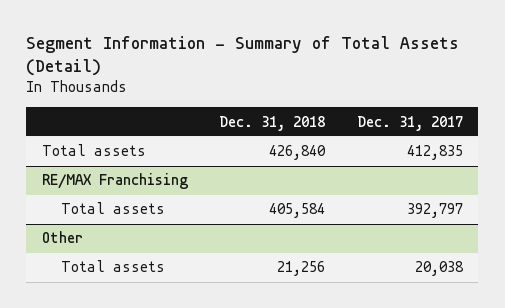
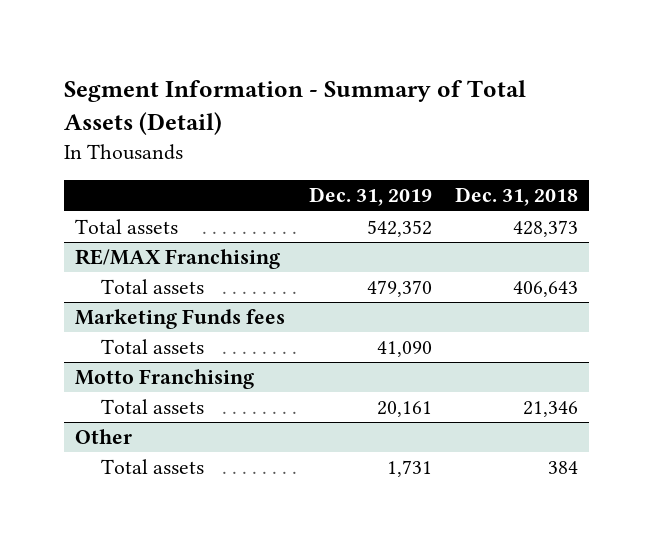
- | Dec. 31, 2018 | Dec. 31, 2017
+ | Dec. 31, 2019 | Dec. 31, 2018
- Total assets | 426,840 | 412,835
+ Total assets | 542,352 | 428,373
@ RE/MAX Franchising
- Total assets | 405,584 | 392,797
+ Total assets | 479,370 | 406,643
+ Marketing Funds fees
+ Total assets | 41,090 |
+ Motto Franchising
+ Total assets | 20,161 | 21,346
@ Other
- Total assets | 21,256 | 20,038
+ Total assets | 1,731 | 384

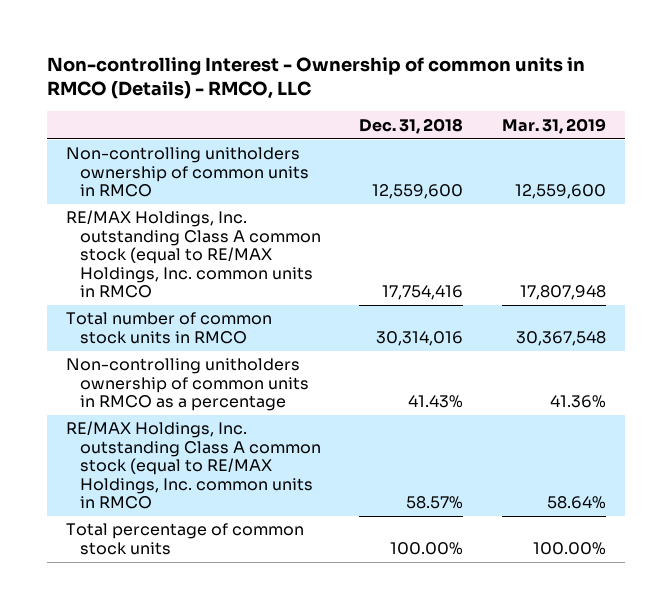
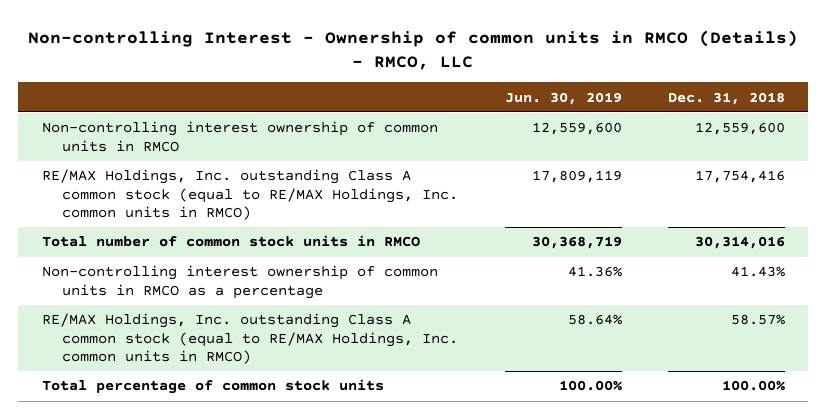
- | Dec. 31, 2018 | Mar. 31, 2019
+ | Jun. 30, 2019 | Dec. 31, 2018
- Non-controlling unitholders ownership of common units in RMCO | 12,559,600 | 12,559,600
- RE/MAX Holdings, Inc. outstanding Class A common stock (equal to RE/MAX Holdings, Inc. common units in RMCO | 17,754,416 | 17,807,948
+ Non-controlling interest ownership of common units in RMCO | 12,559,600 | 12,559,600
+ RE/MAX Holdings, Inc. outstanding Class A common stock (equal to RE/MAX Holdings, Inc. common units in RMCO) | 17,809,119 | 17,754,416
- Non-controlling unitholders ownership of common units in RMCO as a percentage | 41.43% | 41.36%
- RE/MAX Holdings, Inc. outstanding Class A common stock (equal to RE/MAX Holdings, Inc. common units in RMCO | 58.57% | 58.64%
+ Non-controlling interest ownership of common units in RMCO as a percentage | 41.36% | 41.43%
+ RE/MAX Holdings, Inc. outstanding Class A common stock (equal to RE/MAX Holdings, Inc. common units in RMCO) | 58.64% | 58.57%

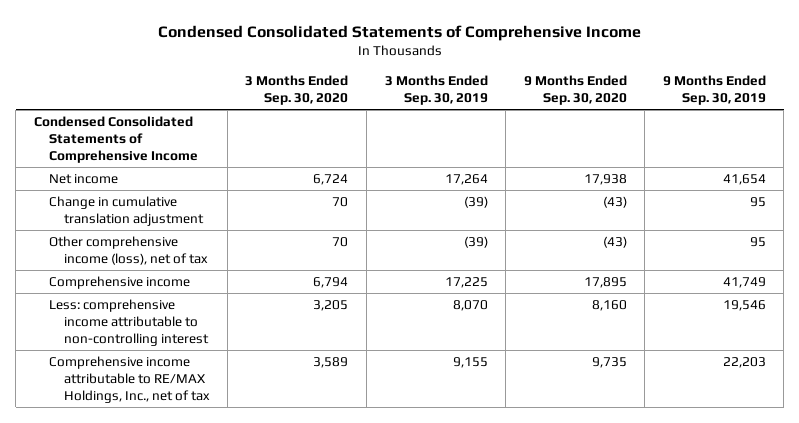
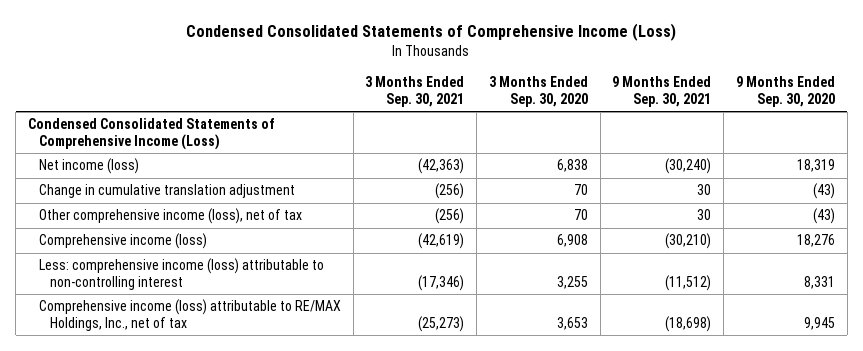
- Condensed Consolidated Statements of Comprehensive Income
+ Condensed Consolidated Statements of Comprehensive Income (Loss)
- | 3 Months Ended Sep. 30, 2020 | 3 Months Ended Sep. 30, 2019 | 9 Months Ended Sep. 30, 2020 | 9 Months Ended Sep. 30, 2019
+ | 3 Months Ended Sep. 30, 2021 | 3 Months Ended Sep. 30, 2020 | 9 Months Ended Sep. 30, 2021 | 9 Months Ended Sep. 30, 2020
- Condensed Consolidated Statements of Comprehensive Income
- Net income | 6,724 | 17,264 | 17,938 | 41,654
+ Condensed Consolidated Statements of Comprehensive Income (Loss)
+ Net income (loss) | (42,363) | 6,838 | (30,240) | 18,319
- Comprehensive income | 6,794 | 17,225 | 17,895 | 41,749
- Less: comprehensive income attributable to non-controlling interest | 3,205 | 8,070 | 8,160 | 19,546
- Comprehensive income attributable to RE/MAX Holdings, Inc., net of tax | 3,589 | 9,155 | 9,735 | 22,203
+ Comprehensive income (loss) | (42,619) | 6,908 | (30,210) | 18,276
+ Less: comprehensive income (loss) attributable to non-controlling interest | (17,346) | 3,255 | (11,512) | 8,331
+ Comprehensive income (loss) attributable to RE/MAX Holdings, Inc., net of tax | (25,273) | 3,653 | (18,698) | 9,945

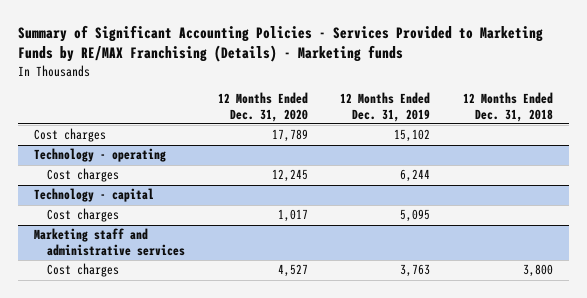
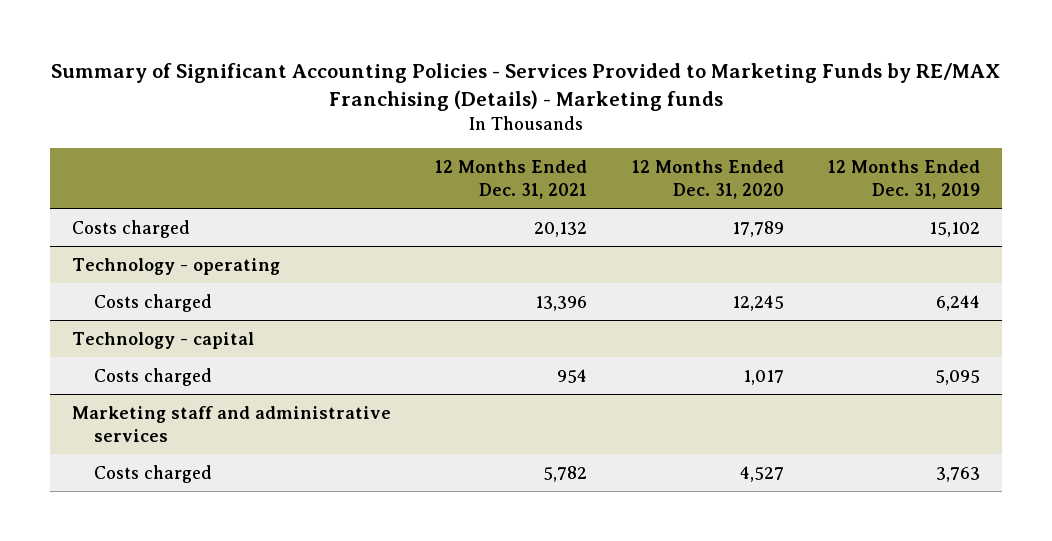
- | 12 Months Ended Dec. 31, 2020 | 12 Months Ended Dec. 31, 2019 | 12 Months Ended Dec. 31, 2018
+ | 12 Months Ended Dec. 31, 2021 | 12 Months Ended Dec. 31, 2020 | 12 Months Ended Dec. 31, 2019
- Cost charges | 17,789 | 15,102 |
+ Costs charged | 20,132 | 17,789 | 15,102
@ Technology - operating
- Cost charges | 12,245 | 6,244 |
+ Costs charged | 13,396 | 12,245 | 6,244
@ Technology - capital
- Cost charges | 1,017 | 5,095 |
+ Costs charged | 954 | 1,017 | 5,095
@ Marketing staff and administrative services
- Cost charges | 4,527 | 3,763 | 3,800
+ Costs charged | 5,782 | 4,527 | 3,763

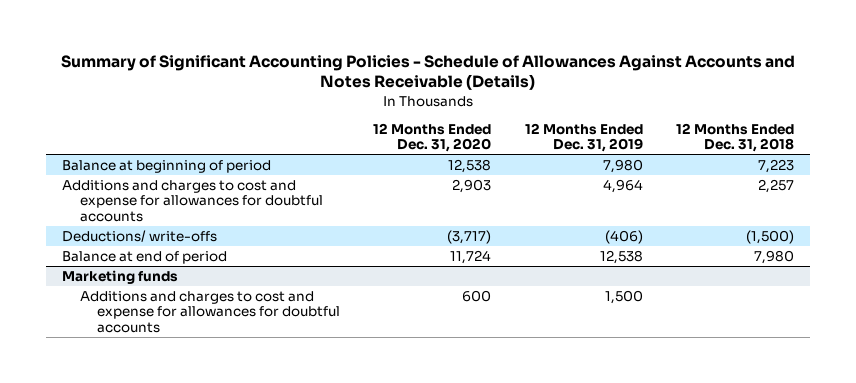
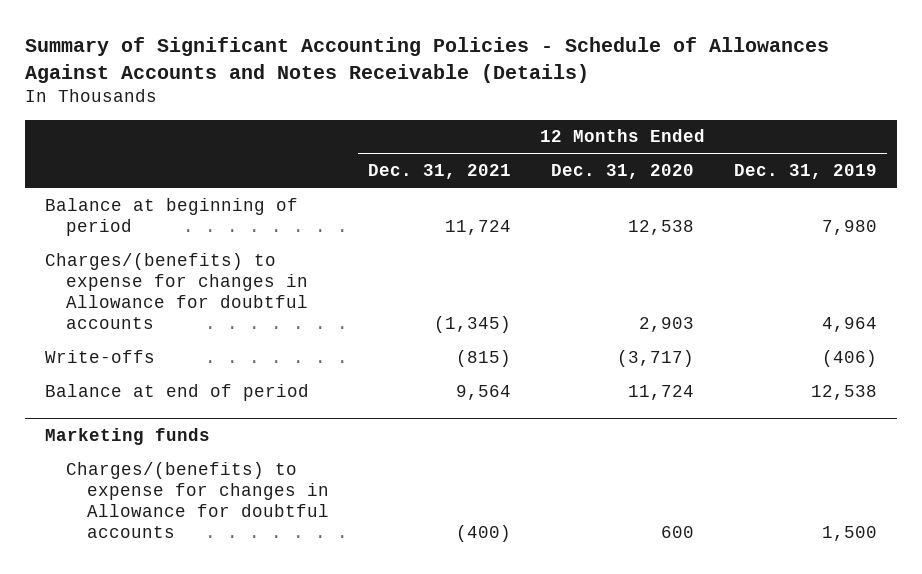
- | 12 Months Ended Dec. 31, 2020 | 12 Months Ended Dec. 31, 2019 | 12 Months Ended Dec. 31, 2018
+ | 12 Months Ended Dec. 31, 2021 | 12 Months Ended Dec. 31, 2020 | 12 Months Ended Dec. 31, 2019
- Additions and charges to cost and expense for allowances for doubtful accounts | 2,903 | 4,964 | 2,257
- Deductions/ write-offs | (3,717) | (406) | (1,500)
+ Charges/(benefits) to expense for changes in Allowance for doubtful accounts | (1,345) | 2,903 | 4,964
+ Write-offs | (815) | (3,717) | (406)
@ Marketing funds
- Additions and charges to cost and expense for allowances for doubtful accounts | 600 | 1,500 |
+ Charges/(benefits) to expense for changes in Allowance for doubtful accounts | (400) | 600 | 1,500

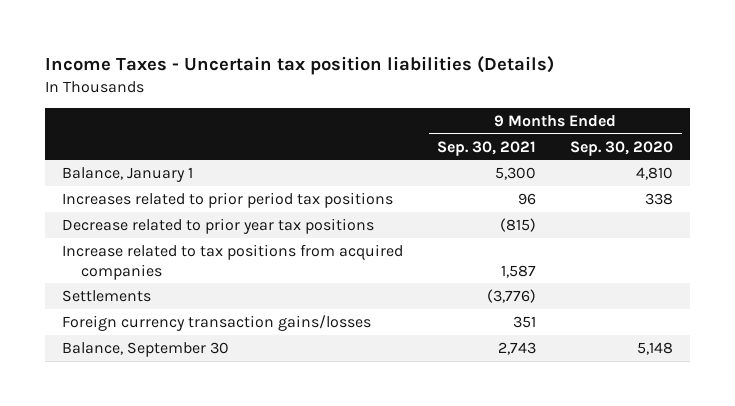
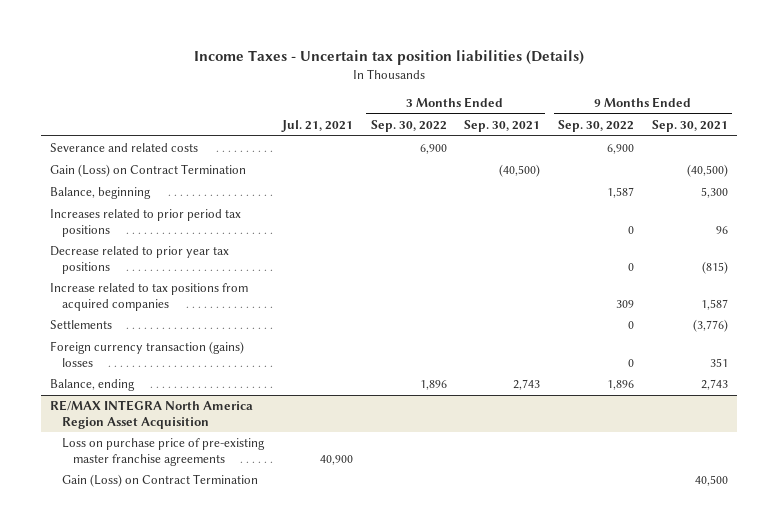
- | 9 Months Ended Sep. 30, 2021 | 9 Months Ended Sep. 30, 2020
+ | Jul. 21, 2021 | 3 Months Ended Sep. 30, 2022 | 3 Months Ended Sep. 30, 2021 | 9 Months Ended Sep. 30, 2022 | 9 Months Ended Sep. 30, 2021
- Balance, January 1 | 5,300 | 4,810
+ Severance and related costs | | 6,900 | | 6,900 |
+ Gain (Loss) on Contract Termination | | | (40,500) | | (40,500)
+ Balance, beginning | | | | 1,587 | 5,300
- Foreign currency transaction gains/losses | 351 |
- Balance, September 30 | 2,743 | 5,148
+ Foreign currency transaction (gains) losses | | | | 0 | 351
+ Balance, ending | | 1,896 | 2,743 | 1,896 | 2,743
+ RE/MAX INTEGRA North America Region Asset Acquisition
+ Loss on purchase price of pre-existing master franchise agreements | 40,900 | | | |
+ Gain (Loss) on Contract Termination | | | | | 40,500

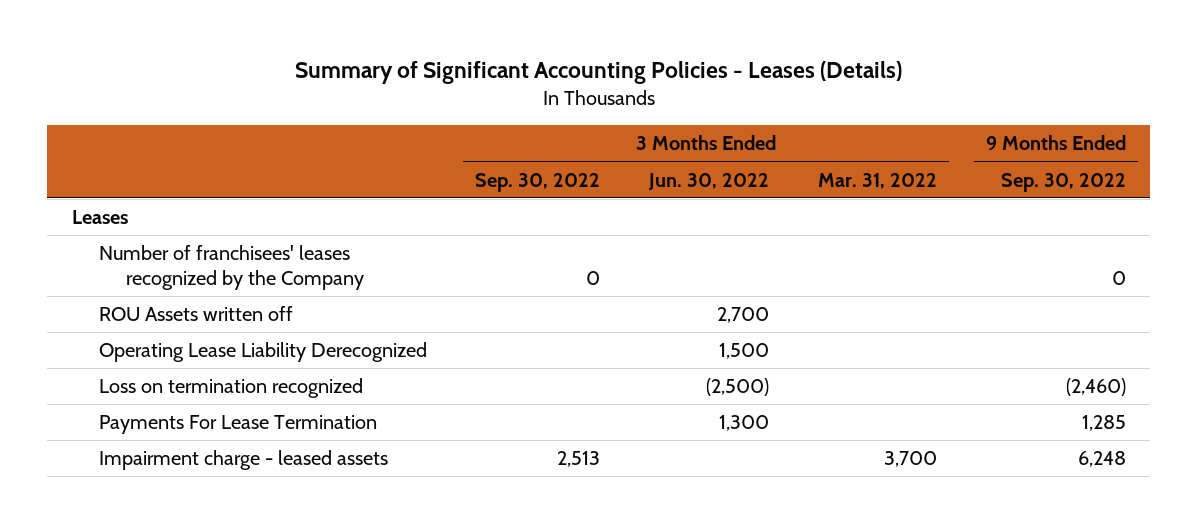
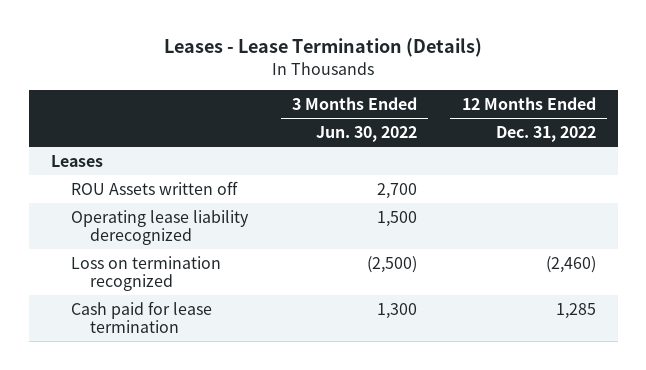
- Summary of Significant Accounting Policies - Leases (Details)
+ Leases - Lease Termination (Details)
- | 3 Months Ended Sep. 30, 2022 | 3 Months Ended Jun. 30, 2022 | 3 Months Ended Mar. 31, 2022 | 9 Months Ended Sep. 30, 2022
+ | 3 Months Ended Jun. 30, 2022 | 12 Months Ended Dec. 31, 2022
- Number of franchisees' leases recognized by the Company | 0 | | | 0
- Operating Lease Liability Derecognized | | 1,500 | |
+ Operating lease liability derecognized | 1,500 |
- Payments For Lease Termination | | 1,300 | | 1,285
- Impairment charge - leased assets | 2,513 | | 3,700 | 6,248
+ Cash paid for lease termination | 1,300 | 1,285

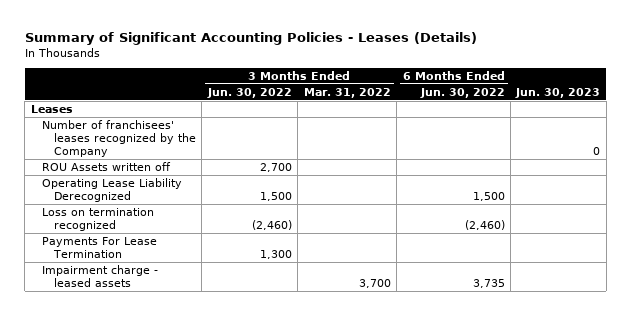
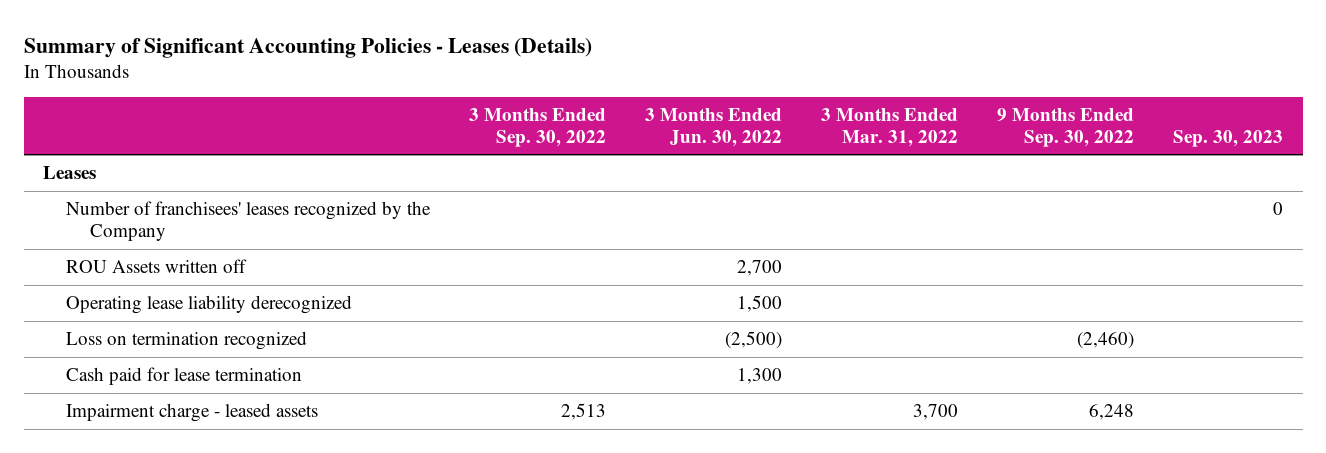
- | 3 Months Ended Jun. 30, 2022 | 3 Months Ended Mar. 31, 2022 | 6 Months Ended Jun. 30, 2022 | Jun. 30, 2023
+ | 3 Months Ended Sep. 30, 2022 | 3 Months Ended Jun. 30, 2022 | 3 Months Ended Mar. 31, 2022 | 9 Months Ended Sep. 30, 2022 | Sep. 30, 2023
- Operating Lease Liability Derecognized | 1,500 | | 1,500 |
- Loss on termination recognized | (2,460) | | (2,460) |
- Payments For Lease Termination | 1,300 | | |
+ Operating lease liability derecognized | | 1,500 | | |
+ Loss on termination recognized | | (2,500) | | (2,460) |
+ Cash paid for lease termination | | 1,300 | | |

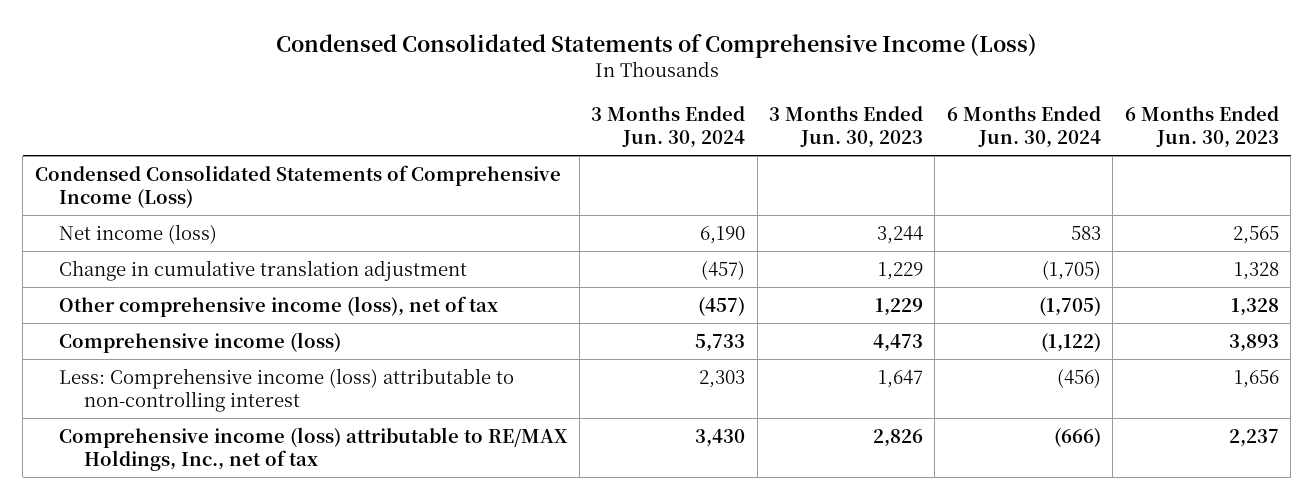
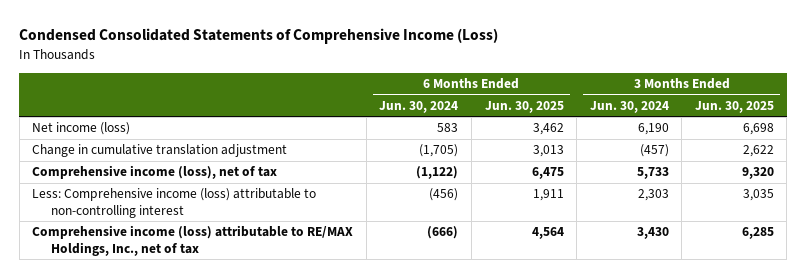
- | 3 Months Ended Jun. 30, 2024 | 3 Months Ended Jun. 30, 2023 | 6 Months Ended Jun. 30, 2024 | 6 Months Ended Jun. 30, 2023
+ | 6 Months Ended Jun. 30, 2024 | 6 Months Ended Jun. 30, 2025 | 3 Months Ended Jun. 30, 2024 | 3 Months Ended Jun. 30, 2025
- Condensed Consolidated Statements of Comprehensive Income (Loss)
- Other comprehensive income (loss), net of tax | (457) | 1,229 | (1,705) | 1,328
- Comprehensive income (loss) | 5,733 | 4,473 | (1,122) | 3,893
+ Comprehensive income (loss), net of tax | (1,122) | 6,475 | 5,733 | 9,320

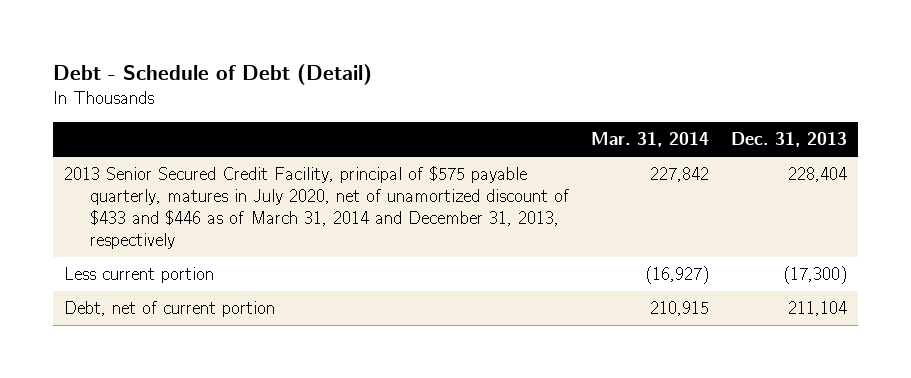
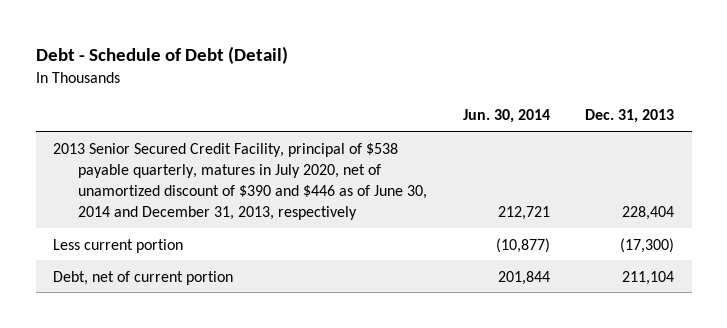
- | Mar. 31, 2014 | Dec. 31, 2013
+ | Jun. 30, 2014 | Dec. 31, 2013
- 2013 Senior Secured Credit Facility, principal of $575 payable quarterly, matures in July 2020, net of unamortized discount of $433 and $446 as of March 31, 2014 and December 31, 2013, respectively | 227,842 | 228,404
+ 2013 Senior Secured Credit Facility, principal of $538 payable quarterly, matures in July 2020, net of unamortized discount of $390 and $446 as of June 30, 2014 and December 31, 2013, respectively | 212,721 | 228,404

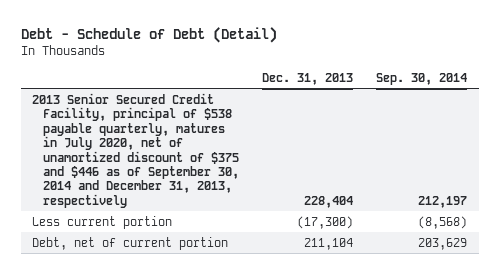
- | Jun. 30, 2014 | Dec. 31, 2013
+ | Dec. 31, 2013 | Sep. 30, 2014
- 2013 Senior Secured Credit Facility, principal of $538 payable quarterly, matures in July 2020, net of unamortized discount of $390 and $446 as of June 30, 2014 and December 31, 2013, respectively | 212,721 | 228,404
+ 2013 Senior Secured Credit Facility, principal of $538 payable quarterly, matures in July 2020, net of unamortized discount of $375 and $446 as of September 30, 2014 and December 31, 2013, respectively | 228,404 | 212,197

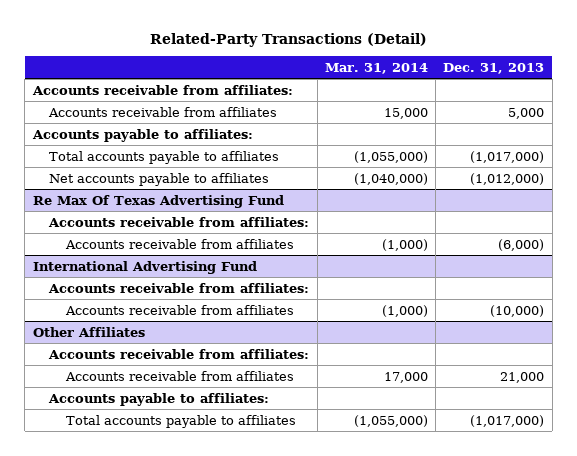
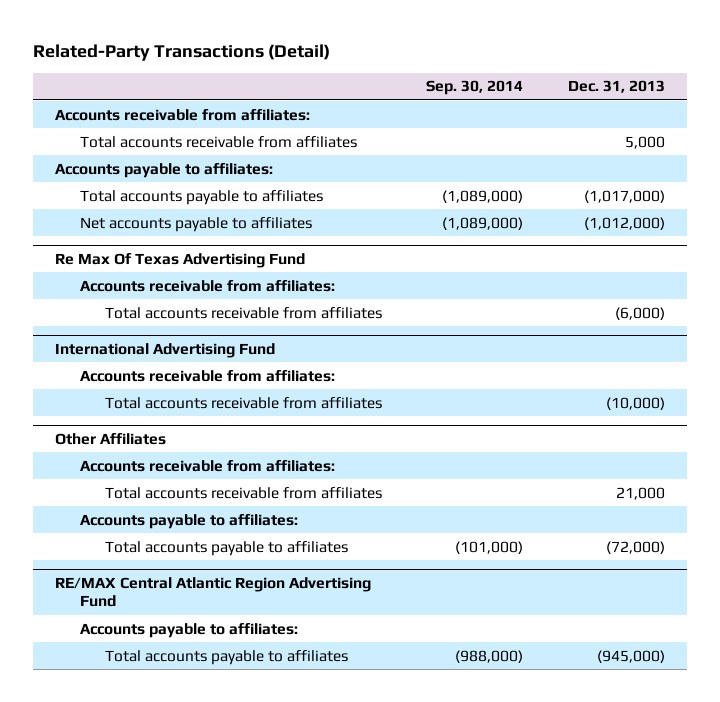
- | Mar. 31, 2014 | Dec. 31, 2013
+ | Sep. 30, 2014 | Dec. 31, 2013
- Accounts receivable from affiliates | 15,000 | 5,000
+ Total accounts receivable from affiliates | | 5,000
@ Re Max Of Texas Advertising Fund
- Accounts receivable from affiliates | (1,000) | (6,000)
+ Total accounts receivable from affiliates | | (6,000)
@ International Advertising Fund
- Accounts receivable from affiliates | (1,000) | (10,000)
+ Total accounts receivable from affiliates | | (10,000)
@ Other Affiliates
- Accounts receivable from affiliates | 17,000 | 21,000
+ Total accounts receivable from affiliates | | 21,000
- Total accounts payable to affiliates | (1,055,000) | (1,017,000)
+ Total accounts payable to affiliates | (101,000) | (72,000)
+ RE/MAX Central Atlantic Region Advertising Fund
+ Accounts payable to affiliates:
+ Total accounts payable to affiliates | (988,000) | (945,000)

